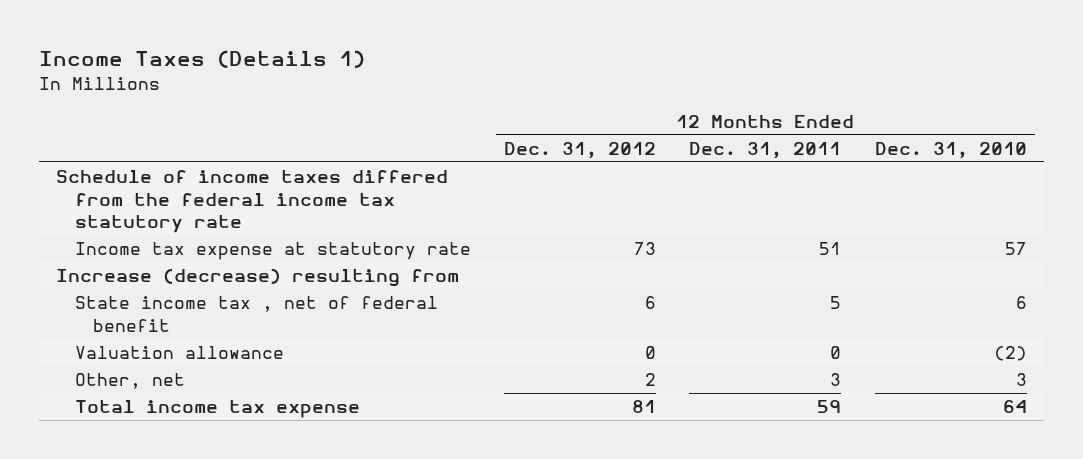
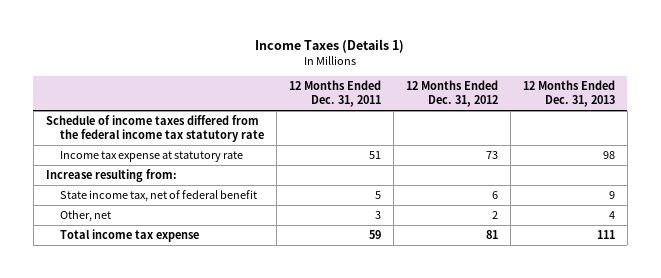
- | 12 Months Ended Dec. 31, 2012 | 12 Months Ended Dec. 31, 2011 | 12 Months Ended Dec. 31, 2010
+ | 12 Months Ended Dec. 31, 2011 | 12 Months Ended Dec. 31, 2012 | 12 Months Ended Dec. 31, 2013
- Increase (decrease) resulting from
- State income tax , net of federal benefit | 6 | 5 | 6
- Valuation allowance | 0 | 0 | (2)
+ Increase resulting from:
+ State income tax, net of federal benefit | 5 | 6 | 9

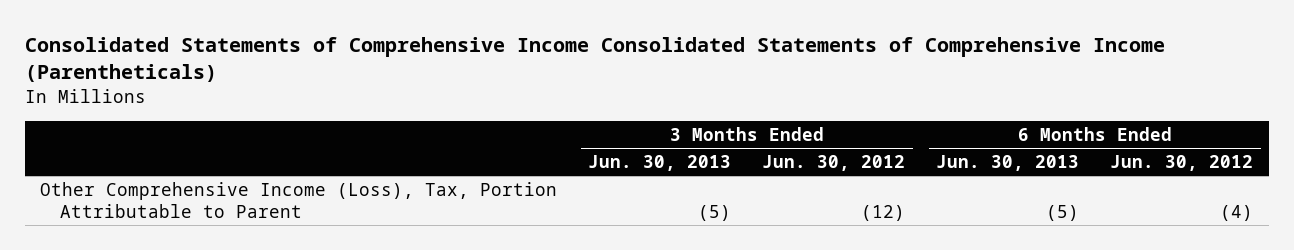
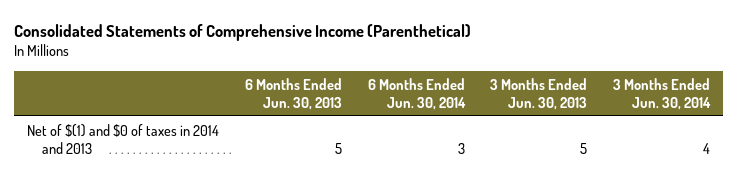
- Consolidated Statements of Comprehensive Income Consolidated Statements of Comprehensive Income (Parentheticals)
+ Consolidated Statements of Comprehensive Income (Parenthetical)
- | 3 Months Ended Jun. 30, 2013 | 3 Months Ended Jun. 30, 2012 | 6 Months Ended Jun. 30, 2013 | 6 Months Ended Jun. 30, 2012
+ | 6 Months Ended Jun. 30, 2013 | 6 Months Ended Jun. 30, 2014 | 3 Months Ended Jun. 30, 2013 | 3 Months Ended Jun. 30, 2014
- Other Comprehensive Income (Loss), Tax, Portion Attributable to Parent | (5) | (12) | (5) | (4)
+ Net of $(1) and $0 of taxes in 2014 and 2013 | 5 | 3 | 5 | 4

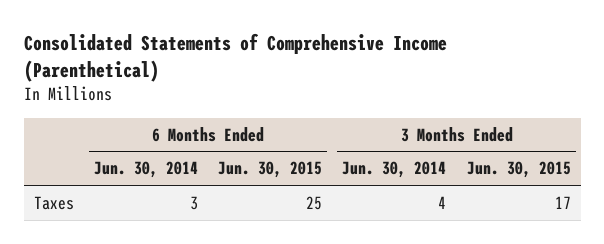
- | 6 Months Ended Jun. 30, 2013 | 6 Months Ended Jun. 30, 2014 | 3 Months Ended Jun. 30, 2013 | 3 Months Ended Jun. 30, 2014
+ | 6 Months Ended Jun. 30, 2014 | 6 Months Ended Jun. 30, 2015 | 3 Months Ended Jun. 30, 2014 | 3 Months Ended Jun. 30, 2015
- Net of $(1) and $0 of taxes in 2014 and 2013 | 5 | 3 | 5 | 4
+ Taxes | 3 | 25 | 4 | 17

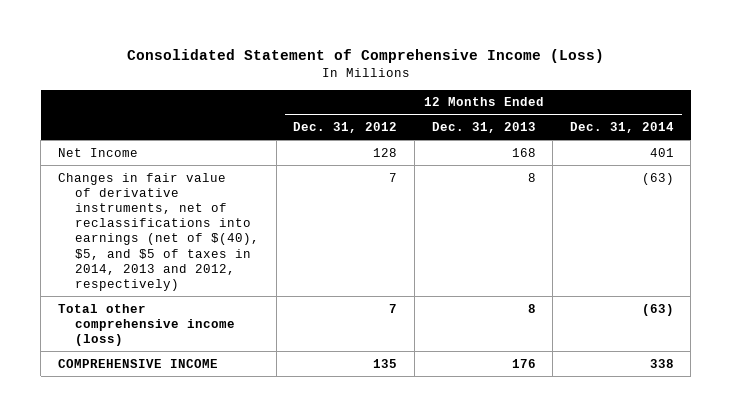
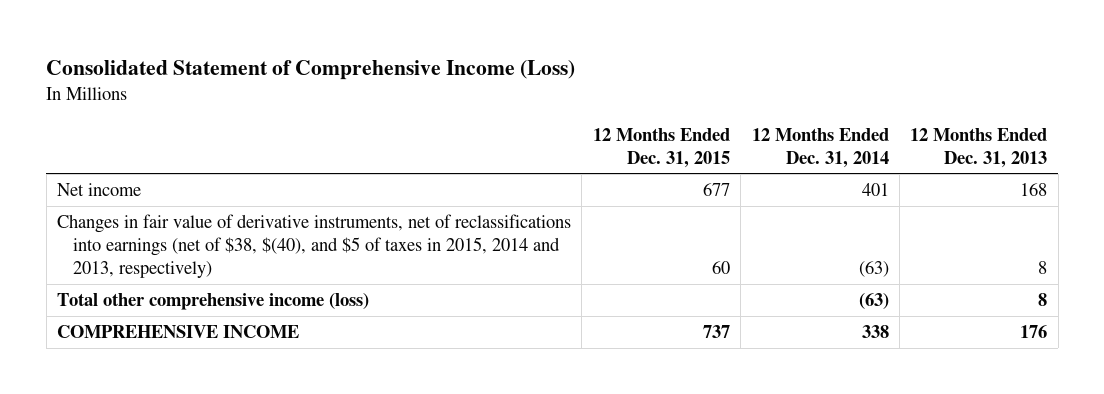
- | 12 Months Ended Dec. 31, 2012 | 12 Months Ended Dec. 31, 2013 | 12 Months Ended Dec. 31, 2014
+ | 12 Months Ended Dec. 31, 2015 | 12 Months Ended Dec. 31, 2014 | 12 Months Ended Dec. 31, 2013
- Net Income | 128 | 168 | 401
- Changes in fair value of derivative instruments, net of reclassifications into earnings (net of $(40), $5, and $5 of taxes in 2014, 2013 and 2012, respectively) | 7 | 8 | (63)
+ Net income | 677 | 401 | 168
+ Changes in fair value of derivative instruments, net of reclassifications into earnings (net of $38, $(40), and $5 of taxes in 2015, 2014 and 2013, respectively) | 60 | (63) | 8

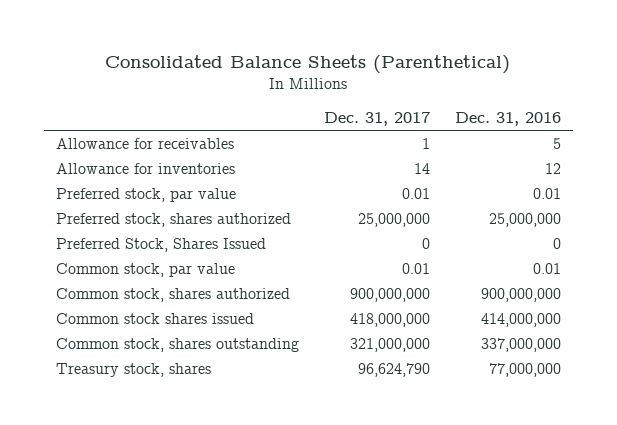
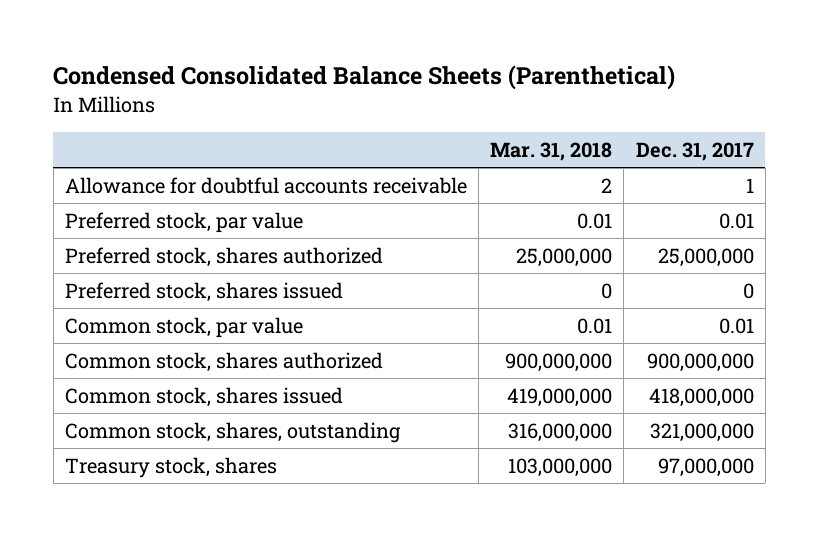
- Consolidated Balance Sheets (Parenthetical)
+ Condensed Consolidated Balance Sheets (Parenthetical)
- | Dec. 31, 2017 | Dec. 31, 2016
+ | Mar. 31, 2018 | Dec. 31, 2017
- Allowance for receivables | 1 | 5
- Allowance for inventories | 14 | 12
+ Allowance for doubtful accounts receivable | 2 | 1
- Preferred Stock, Shares Issued | 0 | 0
+ Preferred stock, shares issued | 0 | 0
- Common stock shares issued | 418,000,000 | 414,000,000
- Common stock, shares outstanding | 321,000,000 | 337,000,000
- Treasury stock, shares | 96,624,790 | 77,000,000
+ Common stock, shares issued | 419,000,000 | 418,000,000
+ Common stock, shares, outstanding | 316,000,000 | 321,000,000
+ Treasury stock, shares | 103,000,000 | 97,000,000

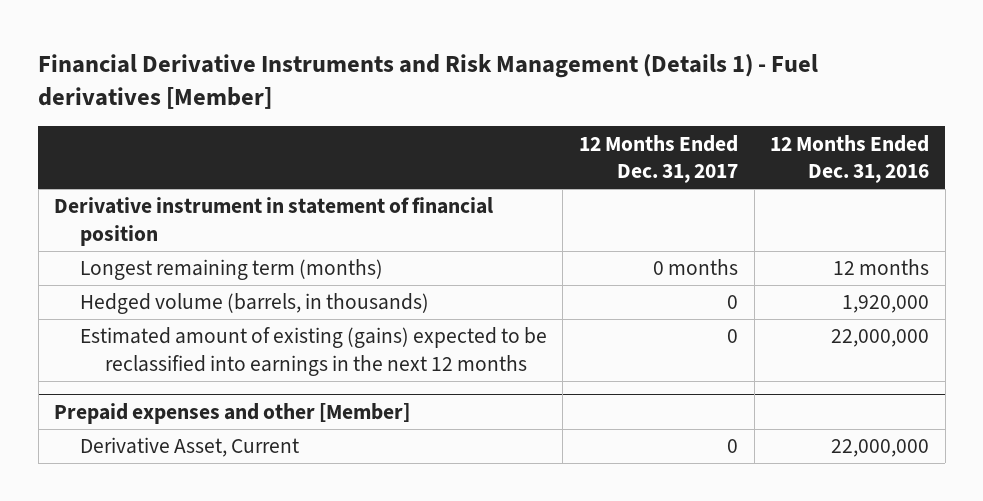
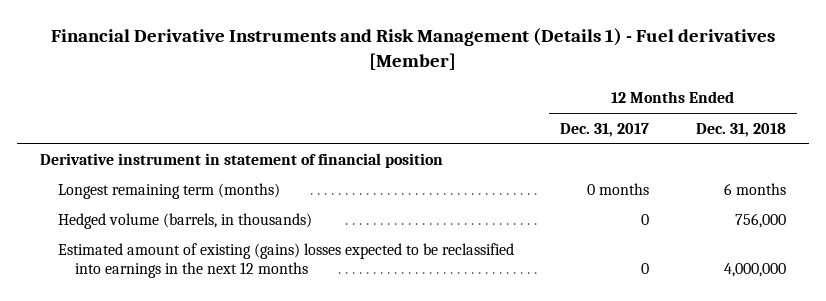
- | 12 Months Ended Dec. 31, 2017 | 12 Months Ended Dec. 31, 2016
+ | 12 Months Ended Dec. 31, 2017 | 12 Months Ended Dec. 31, 2018
- Estimated amount of existing (gains) expected to be reclassified into earnings in the next 12 months | 0 | 22,000,000
- Prepaid expenses and other [Member]
- Derivative Asset, Current | 0 | 22,000,000
+ Estimated amount of existing (gains) losses expected to be reclassified into earnings in the next 12 months | 0 | 4,000,000

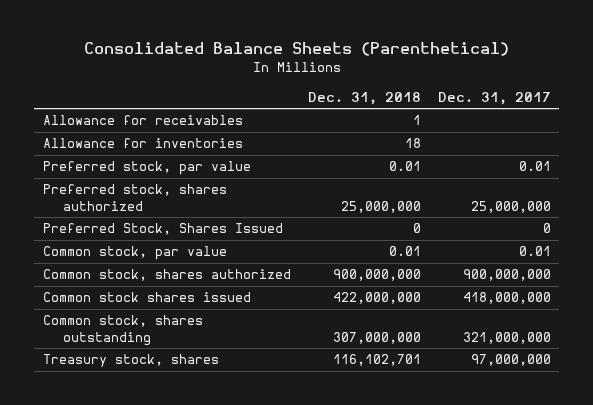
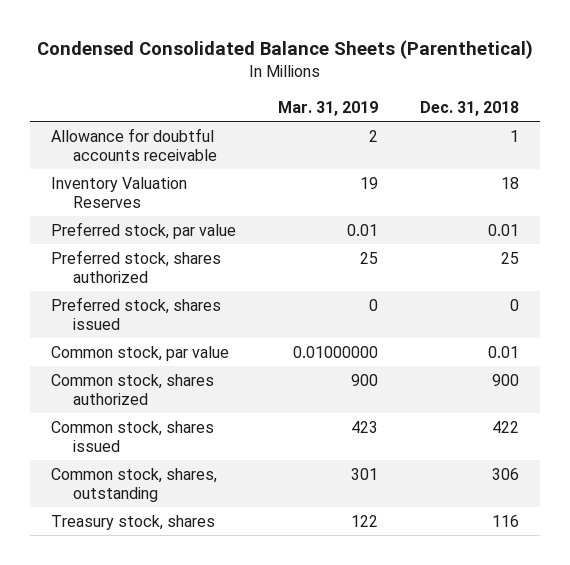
- Consolidated Balance Sheets (Parenthetical)
+ Condensed Consolidated Balance Sheets (Parenthetical)
- | Dec. 31, 2018 | Dec. 31, 2017
+ | Mar. 31, 2019 | Dec. 31, 2018
- Allowance for receivables | 1 |
- Allowance for inventories | 18 |
+ Allowance for doubtful accounts receivable | 2 | 1
+ Inventory Valuation Reserves | 19 | 18
- Preferred stock, shares authorized | 25,000,000 | 25,000,000
- Preferred Stock, Shares Issued | 0 | 0
+ Preferred stock, shares authorized | 25 | 25
+ Preferred stock, shares issued | 0 | 0
- Common stock, shares authorized | 900,000,000 | 900,000,000
- Common stock shares issued | 422,000,000 | 418,000,000
- Common stock, shares outstanding | 307,000,000 | 321,000,000
- Treasury stock, shares | 116,102,701 | 97,000,000
+ Common stock, shares authorized | 900 | 900
+ Common stock, shares issued | 423 | 422
+ Common stock, shares, outstanding | 301 | 306
+ Treasury stock, shares | 122 | 116

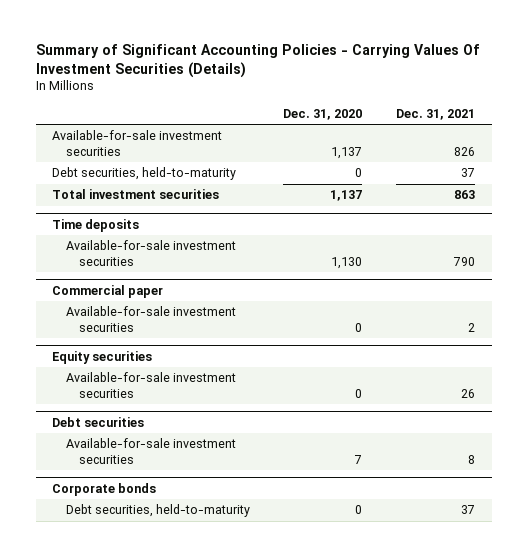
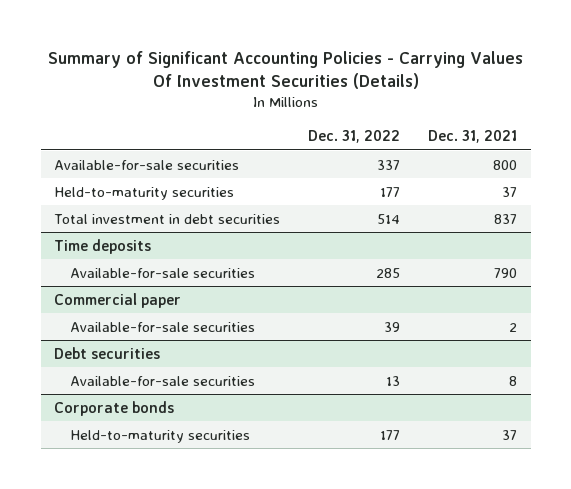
- | Dec. 31, 2020 | Dec. 31, 2021
+ | Dec. 31, 2022 | Dec. 31, 2021
- Available-for-sale investment securities | 1,137 | 826
- Debt securities, held-to-maturity | 0 | 37
- Total investment securities | 1,137 | 863
+ Available-for-sale securities | 337 | 800
+ Held-to-maturity securities | 177 | 37
+ Total investment in debt securities | 514 | 837
@ Time deposits
- Available-for-sale investment securities | 1,130 | 790
+ Available-for-sale securities | 285 | 790
@ Commercial paper
- Available-for-sale investment securities | 0 | 2
- Equity securities
- Available-for-sale investment securities | 0 | 26
@ Commercial paper
+ Available-for-sale securities | 39 | 2
@ Debt securities
- Available-for-sale investment securities | 7 | 8
+ Available-for-sale securities | 13 | 8
@ Corporate bonds
- Debt securities, held-to-maturity | 0 | 37
+ Held-to-maturity securities | 177 | 37

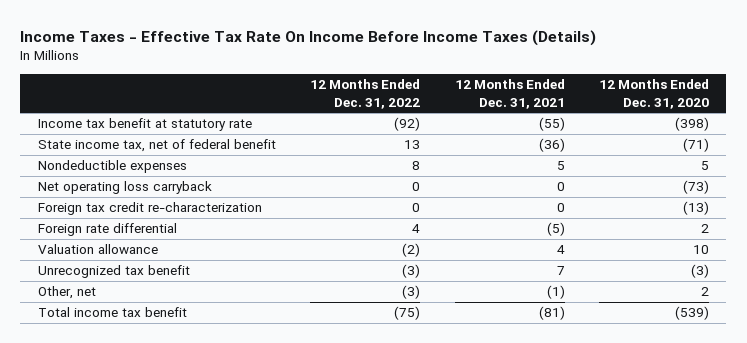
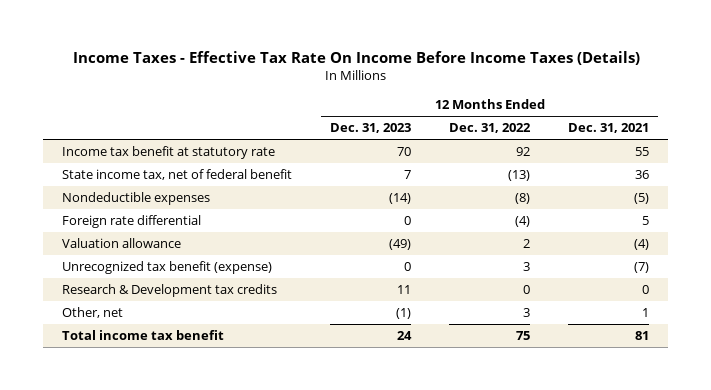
- | 12 Months Ended Dec. 31, 2022 | 12 Months Ended Dec. 31, 2021 | 12 Months Ended Dec. 31, 2020
+ | 12 Months Ended Dec. 31, 2023 | 12 Months Ended Dec. 31, 2022 | 12 Months Ended Dec. 31, 2021
- Income tax benefit at statutory rate | (92) | (55) | (398)
- State income tax, net of federal benefit | 13 | (36) | (71)
- Nondeductible expenses | 8 | 5 | 5
- Net operating loss carryback | 0 | 0 | (73)
- Foreign tax credit re-characterization | 0 | 0 | (13)
- Foreign rate differential | 4 | (5) | 2
- Valuation allowance | (2) | 4 | 10
- Unrecognized tax benefit | (3) | 7 | (3)
- Other, net | (3) | (1) | 2
- Total income tax benefit | (75) | (81) | (539)
+ Income tax benefit at statutory rate | 70 | 92 | 55
+ State income tax, net of federal benefit | 7 | (13) | 36
+ Nondeductible expenses | (14) | (8) | (5)
+ Foreign rate differential | 0 | (4) | 5
+ Valuation allowance | (49) | 2 | (4)
+ Unrecognized tax benefit (expense) | 0 | 3 | (7)
+ Research & Development tax credits | 11 | 0 | 0
+ Other, net | (1) | 3 | 1
+ Total income tax benefit | 24 | 75 | 81

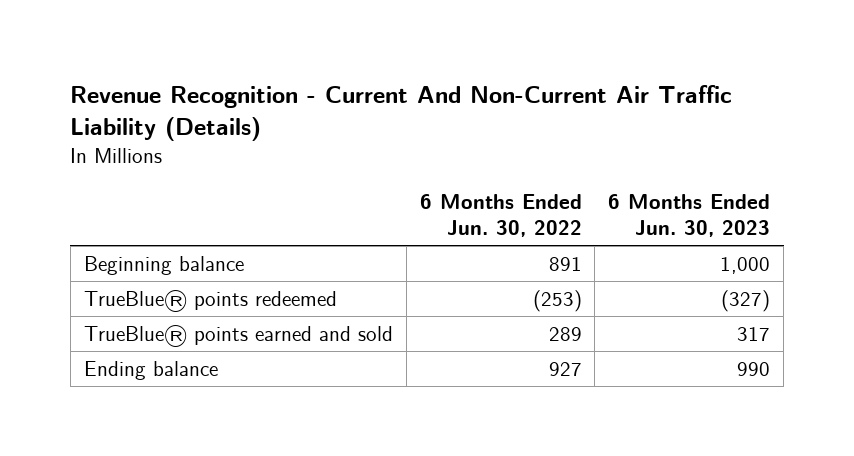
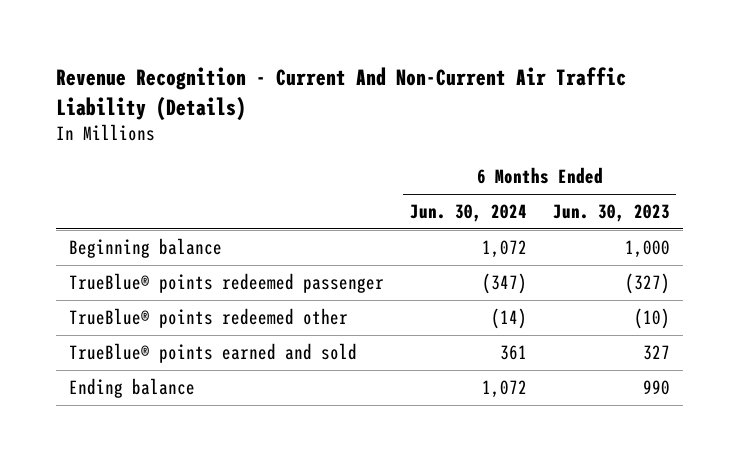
- | 6 Months Ended Jun. 30, 2022 | 6 Months Ended Jun. 30, 2023
+ | 6 Months Ended Jun. 30, 2024 | 6 Months Ended Jun. 30, 2023
- TrueBlue® points redeemed | (253) | (327)
- TrueBlue® points earned and sold | 289 | 317
+ TrueBlue® points redeemed passenger | (347) | (327)
+ TrueBlue® points redeemed other | (14) | (10)
+ TrueBlue® points earned and sold | 361 | 327

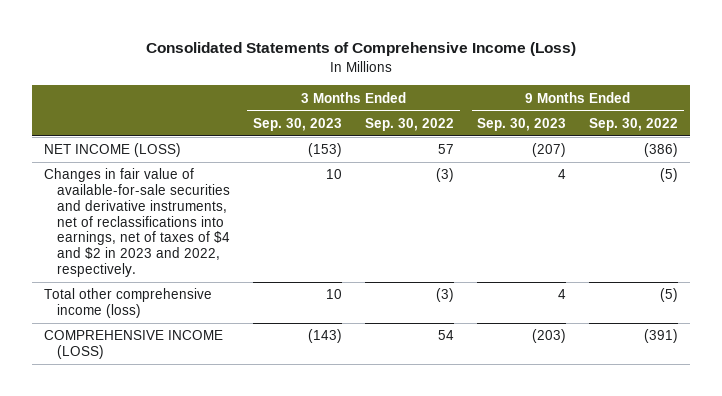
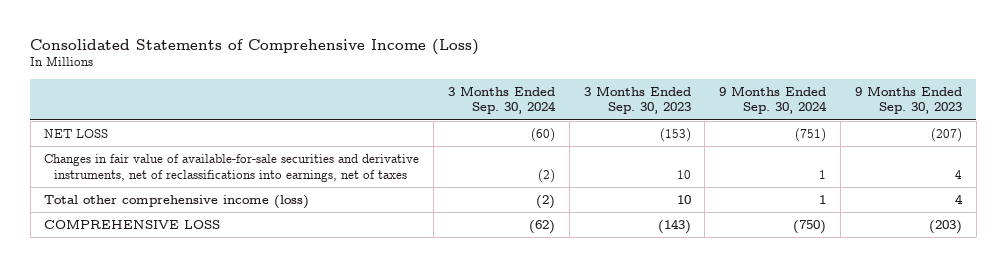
- | 3 Months Ended Sep. 30, 2023 | 3 Months Ended Sep. 30, 2022 | 9 Months Ended Sep. 30, 2023 | 9 Months Ended Sep. 30, 2022
+ | 3 Months Ended Sep. 30, 2024 | 3 Months Ended Sep. 30, 2023 | 9 Months Ended Sep. 30, 2024 | 9 Months Ended Sep. 30, 2023
- NET INCOME (LOSS) | (153) | 57 | (207) | (386)
- Changes in fair value of available-for-sale securities and derivative instruments, net of reclassifications into earnings, net of taxes of $4 and $2 in 2023 and 2022, respectively. | 10 | (3) | 4 | (5)
+ NET LOSS | (60) | (153) | (751) | (207)
+ Changes in fair value of available-for-sale securities and derivative instruments, net of reclassifications into earnings, net of taxes | (2) | 10 | 1 | 4
- COMPREHENSIVE INCOME (LOSS) | (143) | 54 | (203) | (391)
+ COMPREHENSIVE LOSS | (62) | (143) | (750) | (203)

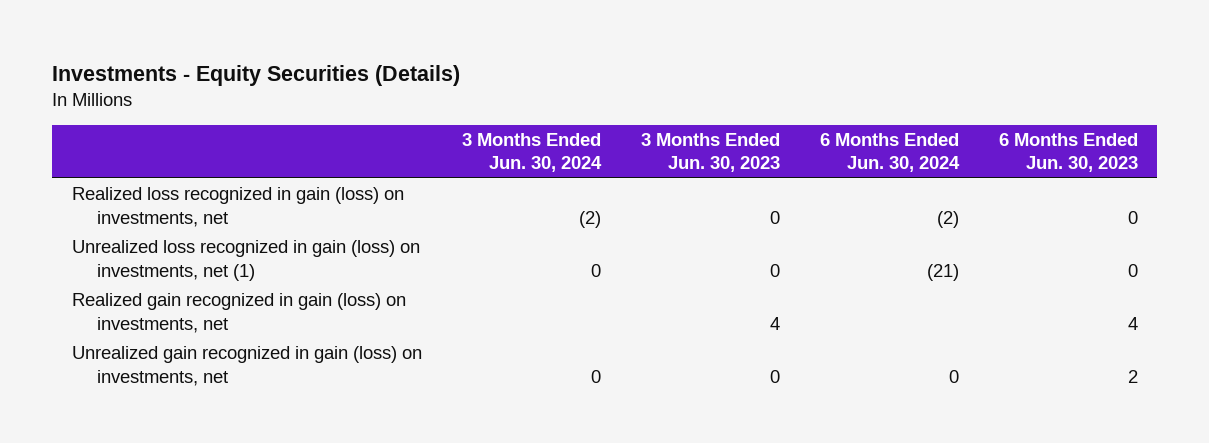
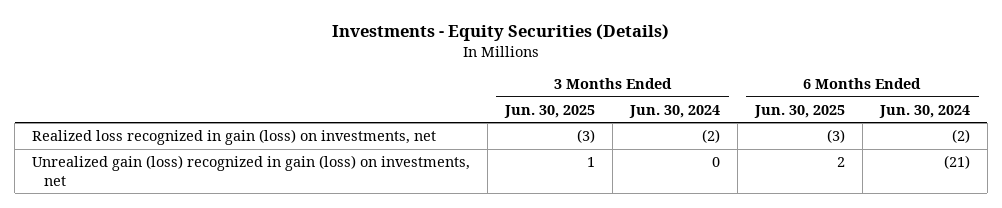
- | 3 Months Ended Jun. 30, 2024 | 3 Months Ended Jun. 30, 2023 | 6 Months Ended Jun. 30, 2024 | 6 Months Ended Jun. 30, 2023
+ | 3 Months Ended Jun. 30, 2025 | 3 Months Ended Jun. 30, 2024 | 6 Months Ended Jun. 30, 2025 | 6 Months Ended Jun. 30, 2024
- Unrealized loss recognized in gain (loss) on investments, net (1) | 0 | 0 | (21) | 0
- Realized gain recognized in gain (loss) on investments, net | | 4 | | 4
- Unrealized gain recognized in gain (loss) on investments, net | 0 | 0 | 0 | 2
+ Unrealized gain (loss) recognized in gain (loss) on investments, net | 1 | 0 | 2 | (21)

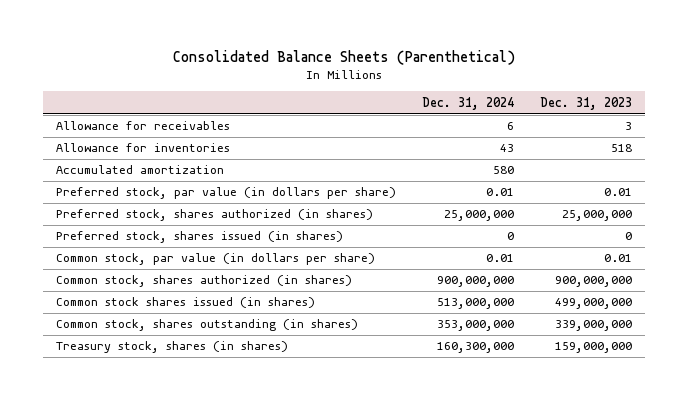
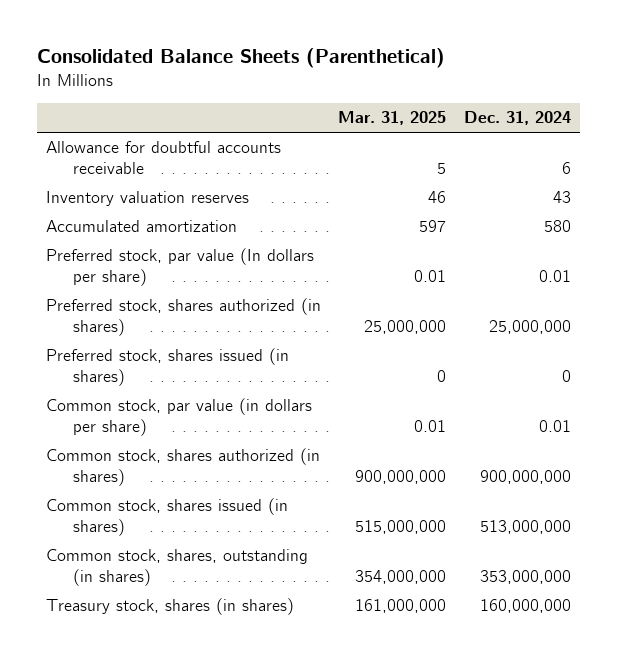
- | Dec. 31, 2024 | Dec. 31, 2023
+ | Mar. 31, 2025 | Dec. 31, 2024
- Allowance for receivables | 6 | 3
- Allowance for inventories | 43 | 518
+ Allowance for doubtful accounts receivable | 5 | 6
+ Inventory valuation reserves | 46 | 43
- Preferred stock, par value (in dollars per share) | 0.01 | 0.01
+ Preferred stock, par value (In dollars per share) | 0.01 | 0.01
- Common stock shares issued (in shares) | 513,000,000 | 499,000,000
- Common stock, shares outstanding (in shares) | 353,000,000 | 339,000,000
- Treasury stock, shares (in shares) | 160,300,000 | 159,000,000
+ Common stock, shares issued (in shares) | 515,000,000 | 513,000,000
+ Common stock, shares, outstanding (in shares) | 354,000,000 | 353,000,000
+ Treasury stock, shares (in shares) | 161,000,000 | 160,000,000

